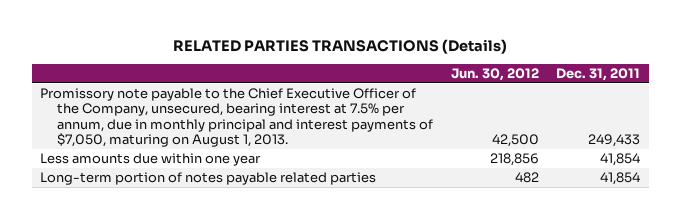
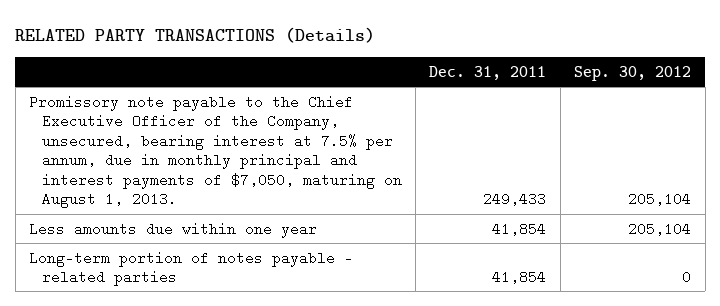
- RELATED PARTIES TRANSACTIONS (Details)
+ RELATED PARTY TRANSACTIONS (Details)
- | Jun. 30, 2012 | Dec. 31, 2011
+ | Dec. 31, 2011 | Sep. 30, 2012
- Long-term portion of notes payable related parties | 482 | 41,854
+ Long-term portion of notes payable - related parties | 41,854 | 0

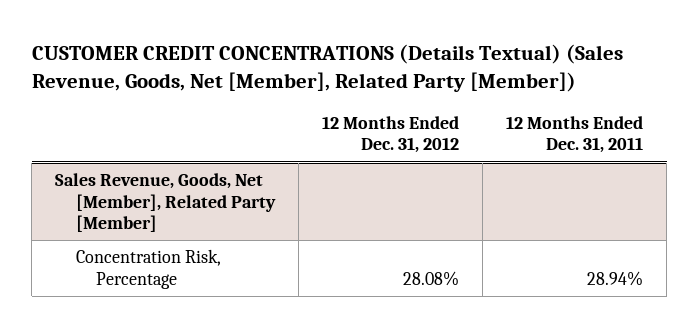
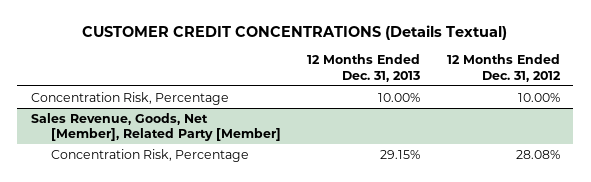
- CUSTOMER CREDIT CONCENTRATIONS (Details Textual) (Sales Revenue, Goods, Net [Member], Related Party [Member])
+ CUSTOMER CREDIT CONCENTRATIONS (Details Textual)
- | 12 Months Ended Dec. 31, 2012 | 12 Months Ended Dec. 31, 2011
+ | 12 Months Ended Dec. 31, 2013 | 12 Months Ended Dec. 31, 2012
+ Concentration Risk, Percentage | 10.00% | 10.00%

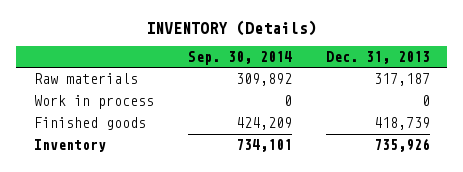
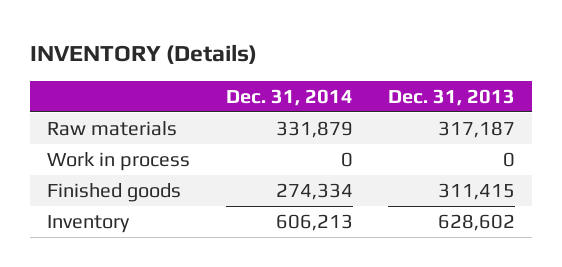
- | Sep. 30, 2014 | Dec. 31, 2013
+ | Dec. 31, 2014 | Dec. 31, 2013
- Finished goods | 424,209 | 418,739
- Inventory | 734,101 | 735,926
+ Finished goods | 274,334 | 311,415
+ Inventory | 606,213 | 628,602

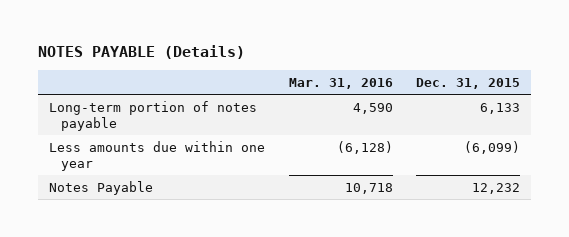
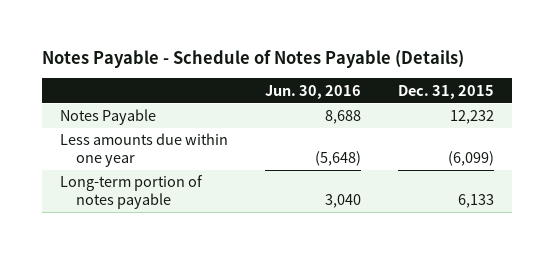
- NOTES PAYABLE (Details)
+ Notes Payable - Schedule of Notes Payable (Details)
- | Mar. 31, 2016 | Dec. 31, 2015
+ | Jun. 30, 2016 | Dec. 31, 2015
moved down: Less amounts due within one year | (5,648) | (6,099)
moved down: Long-term portion of notes payable | 3,040 | 6,133

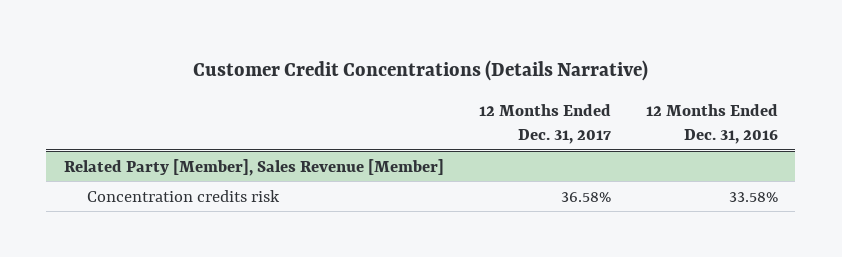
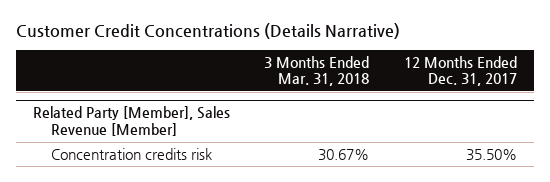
- | 12 Months Ended Dec. 31, 2017 | 12 Months Ended Dec. 31, 2016
+ | 3 Months Ended Mar. 31, 2018 | 12 Months Ended Dec. 31, 2017
@ Related Party [Member], Sales Revenue [Member]
- Concentration credits risk | 36.58% | 33.58%
+ Concentration credits risk | 30.67% | 35.50%

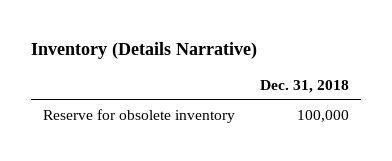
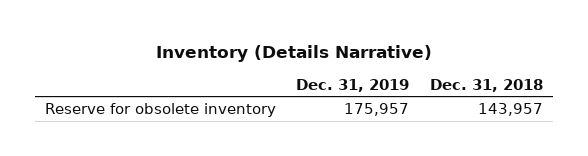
- | Dec. 31, 2018
+ | Dec. 31, 2019 | Dec. 31, 2018
- Reserve for obsolete inventory | 100,000
+ Reserve for obsolete inventory | 175,957 | 143,957

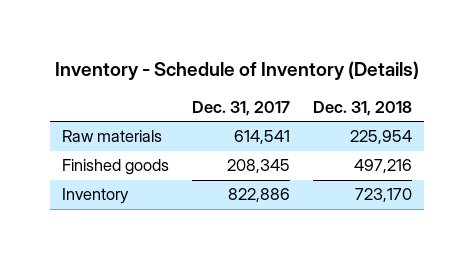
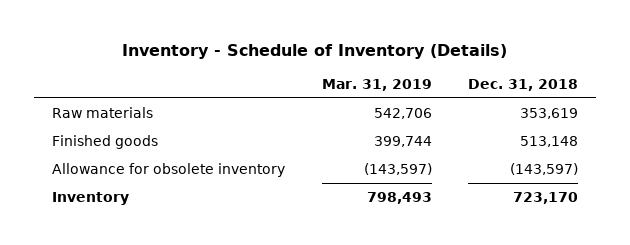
- | Dec. 31, 2017 | Dec. 31, 2018
+ | Mar. 31, 2019 | Dec. 31, 2018
- Raw materials | 614,541 | 225,954
- Finished goods | 208,345 | 497,216
+ Raw materials | 542,706 | 353,619
+ Finished goods | 399,744 | 513,148
+ Allowance for obsolete inventory | (143,597) | (143,597)

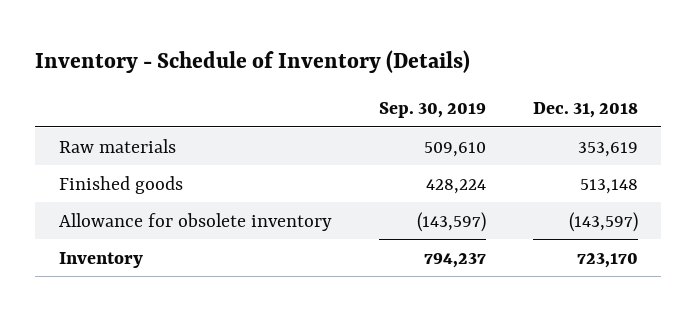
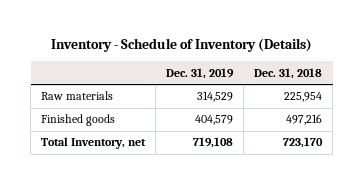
- | Sep. 30, 2019 | Dec. 31, 2018
+ | Dec. 31, 2019 | Dec. 31, 2018
- Raw materials | 509,610 | 353,619
- Finished goods | 428,224 | 513,148
- Allowance for obsolete inventory | (143,597) | (143,597)
- Inventory | 794,237 | 723,170
+ Raw materials | 314,529 | 225,954
+ Finished goods | 404,579 | 497,216
+ Total Inventory, net | 719,108 | 723,170

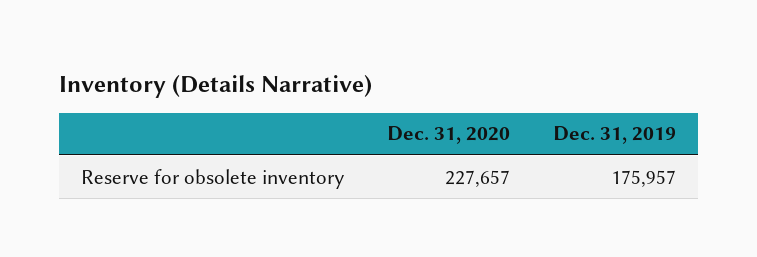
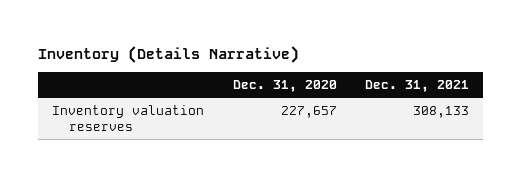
- | Dec. 31, 2020 | Dec. 31, 2019
+ | Dec. 31, 2020 | Dec. 31, 2021
- Reserve for obsolete inventory | 227,657 | 175,957
+ Inventory valuation reserves | 227,657 | 308,133

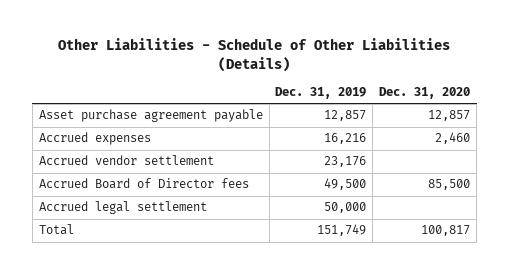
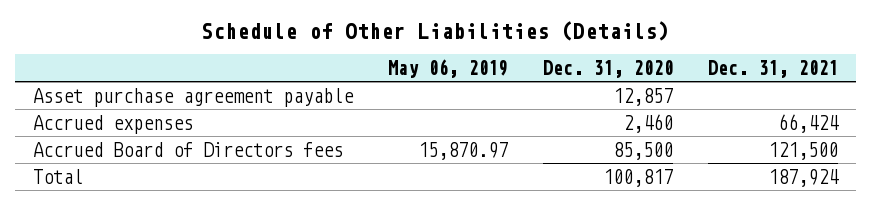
- Other Liabilities - Schedule of Other Liabilities (Details)
+ Schedule of Other Liabilities (Details)
- | Dec. 31, 2019 | Dec. 31, 2020
+ | May 06, 2019 | Dec. 31, 2020 | Dec. 31, 2021
- Accrued vendor settlement | 23,176 |
- Accrued Board of Director fees | 49,500 | 85,500
- Accrued legal settlement | 50,000 |
+ Accrued Board of Directors fees | 15,870.97 | 85,500 | 121,500

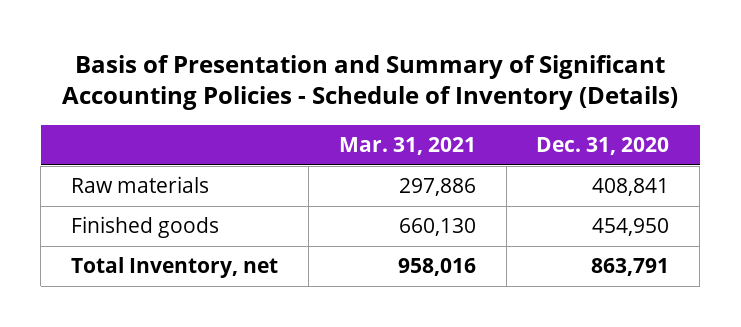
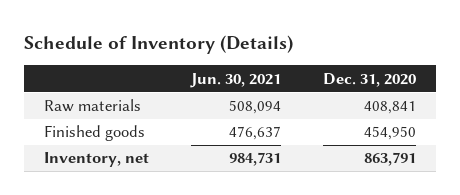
- Basis of Presentation and Summary of Significant Accounting Policies - Schedule of Inventory (Details)
+ Schedule of Inventory (Details)
- | Mar. 31, 2021 | Dec. 31, 2020
+ | Jun. 30, 2021 | Dec. 31, 2020
- Total Inventory, net | 958,016 | 863,791
+ Inventory, net | 984,731 | 863,791

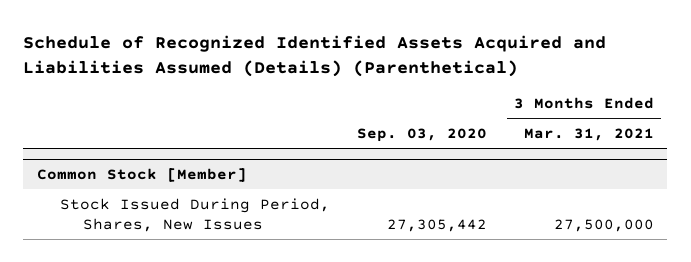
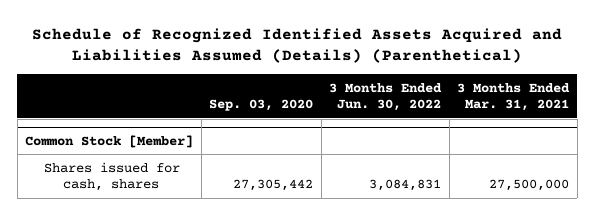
- | Sep. 03, 2020 | 3 Months Ended Mar. 31, 2021
+ | Sep. 03, 2020 | 3 Months Ended Jun. 30, 2022 | 3 Months Ended Mar. 31, 2021
@ Common Stock [Member]
- Stock Issued During Period, Shares, New Issues | 27,305,442 | 27,500,000
+ Shares issued for cash, shares | 27,305,442 | 3,084,831 | 27,500,000

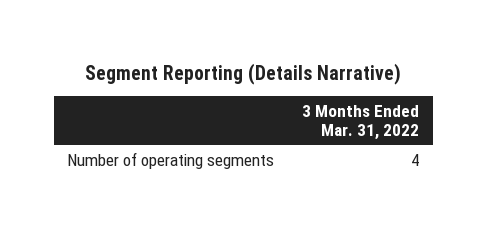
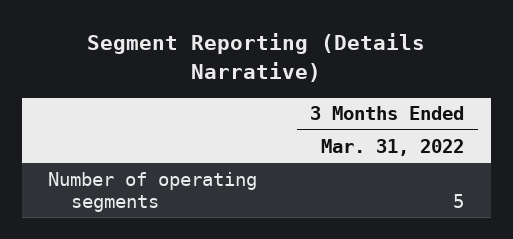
- Number of operating segments | 4
+ Number of operating segments | 5

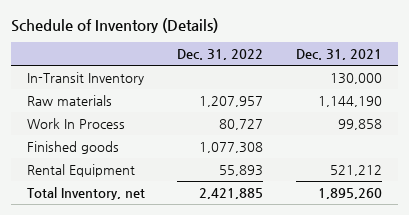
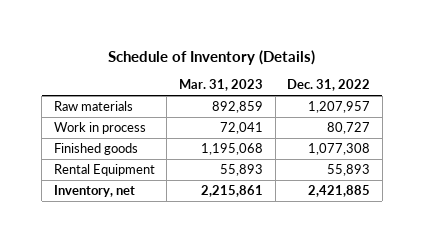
- | Dec. 31, 2022 | Dec. 31, 2021
+ | Mar. 31, 2023 | Dec. 31, 2022
- In-Transit Inventory | | 130,000
- Work In Process | 80,727 | 99,858
+ Work in process | 72,041 | 80,727
- Total Inventory, net | 2,421,885 | 1,895,260
+ Inventory, net | 2,215,861 | 2,421,885

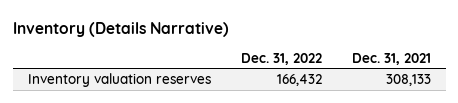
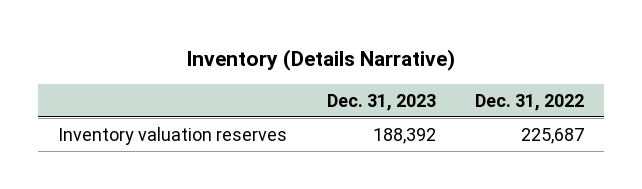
- | Dec. 31, 2022 | Dec. 31, 2021
+ | Dec. 31, 2023 | Dec. 31, 2022
- Inventory valuation reserves | 166,432 | 308,133
+ Inventory valuation reserves | 188,392 | 225,687

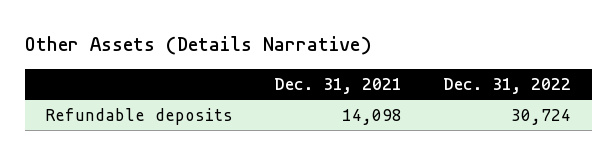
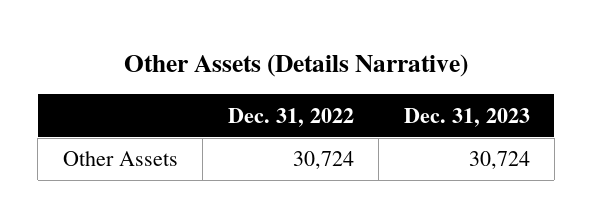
- | Dec. 31, 2021 | Dec. 31, 2022
+ | Dec. 31, 2022 | Dec. 31, 2023
- Refundable deposits | 14,098 | 30,724
+ Other Assets | 30,724 | 30,724

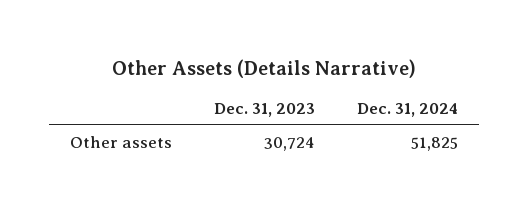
- | Dec. 31, 2022 | Dec. 31, 2023
+ | Dec. 31, 2023 | Dec. 31, 2024
- Other Assets | 30,724 | 30,724
+ Other assets | 30,724 | 51,825

